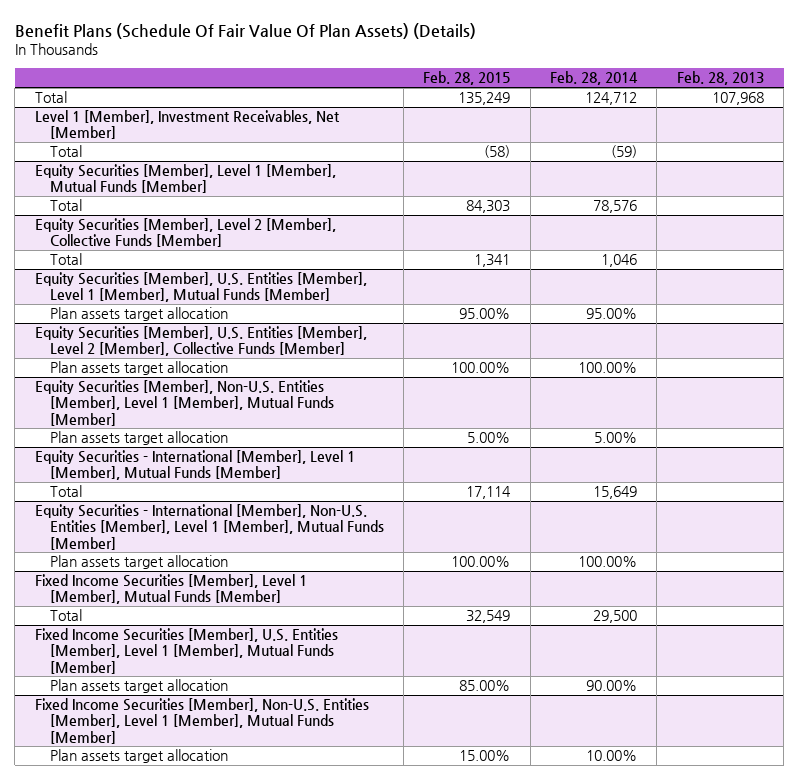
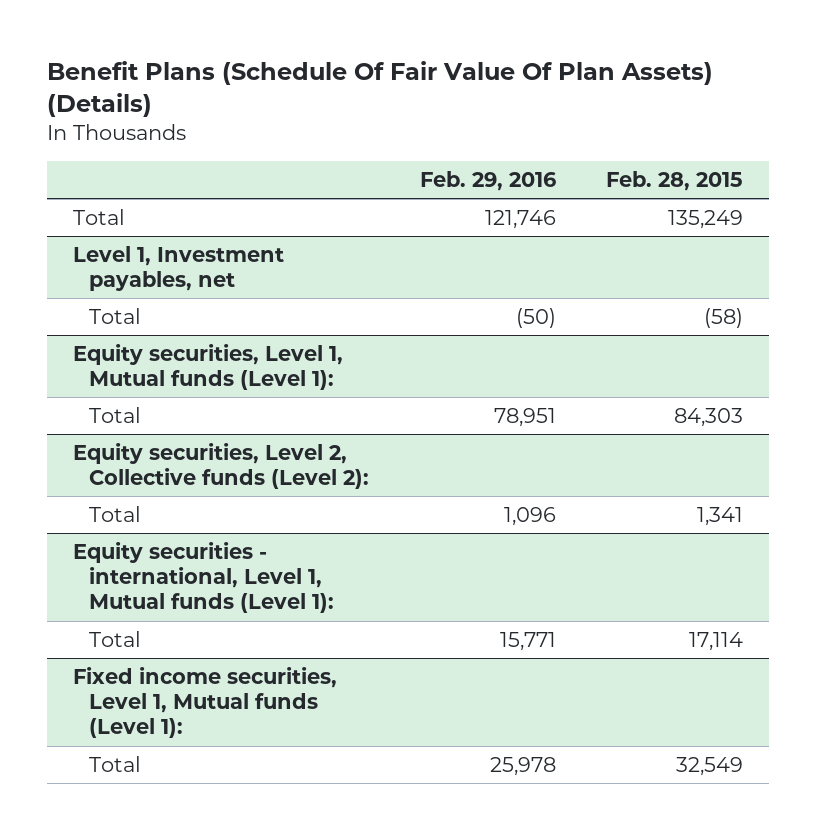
- | Feb. 28, 2015 | Feb. 28, 2014 | Feb. 28, 2013
+ | Feb. 29, 2016 | Feb. 28, 2015
- Level 1 [Member], Investment Receivables, Net [Member]
+ Level 1, Investment payables, net
- Equity Securities [Member], Level 1 [Member], Mutual Funds [Member]
+ Equity securities, Level 1, Mutual funds (Level 1):
- Equity Securities [Member], Level 2 [Member], Collective Funds [Member]
+ Equity securities, Level 2, Collective funds (Level 2):
- Equity Securities [Member], U.S. Entities [Member], Level 1 [Member], Mutual Funds [Member]
- Plan assets target allocation | 95.00% | 95.00% |
- Equity Securities [Member], U.S. Entities [Member], Level 2 [Member], Collective Funds [Member]
- Plan assets target allocation | 100.00% | 100.00% |
- Equity Securities [Member], Non-U.S. Entities [Member], Level 1 [Member], Mutual Funds [Member]
- Plan assets target allocation | 5.00% | 5.00% |
- Equity Securities - International [Member], Level 1 [Member], Mutual Funds [Member]
+ Equity securities - international, Level 1, Mutual funds (Level 1):
- Equity Securities - International [Member], Non-U.S. Entities [Member], Level 1 [Member], Mutual Funds [Member]
- Plan assets target allocation | 100.00% | 100.00% |
- Fixed Income Securities [Member], Level 1 [Member], Mutual Funds [Member]
+ Fixed income securities, Level 1, Mutual funds (Level 1):
- Fixed Income Securities [Member], U.S. Entities [Member], Level 1 [Member], Mutual Funds [Member]
- Plan assets target allocation | 85.00% | 90.00% |
- Fixed Income Securities [Member], Non-U.S. Entities [Member], Level 1 [Member], Mutual Funds [Member]
- Plan assets target allocation | 15.00% | 10.00% |

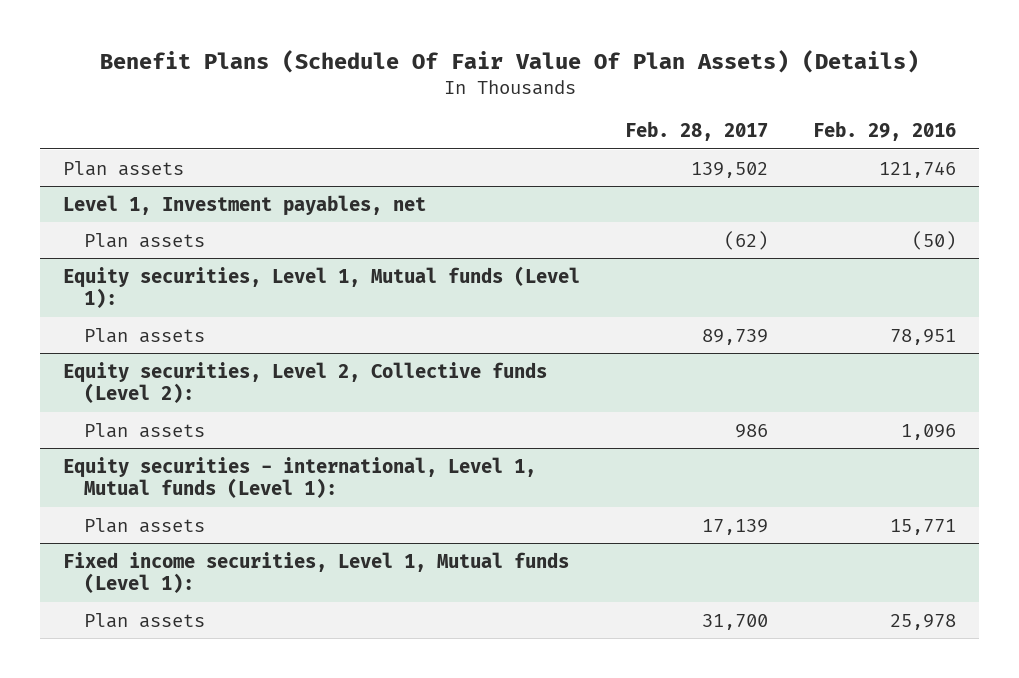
- | Feb. 29, 2016 | Feb. 28, 2015
+ | Feb. 28, 2017 | Feb. 29, 2016
- Total | 121,746 | 135,249
+ Plan assets | 139,502 | 121,746
@ Level 1, Investment payables, net
- Total | (50) | (58)
+ Plan assets | (62) | (50)
@ Equity securities, Level 1, Mutual funds (Level 1):
- Total | 78,951 | 84,303
+ Plan assets | 89,739 | 78,951
@ Equity securities, Level 2, Collective funds (Level 2):
- Total | 1,096 | 1,341
+ Plan assets | 986 | 1,096
@ Equity securities - international, Level 1, Mutual funds (Level 1):
- Total | 15,771 | 17,114
+ Plan assets | 17,139 | 15,771
@ Fixed income securities, Level 1, Mutual funds (Level 1):
- Total | 25,978 | 32,549
+ Plan assets | 31,700 | 25,978

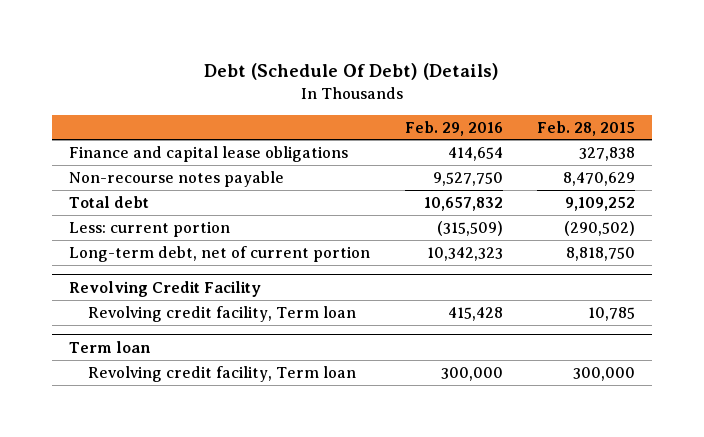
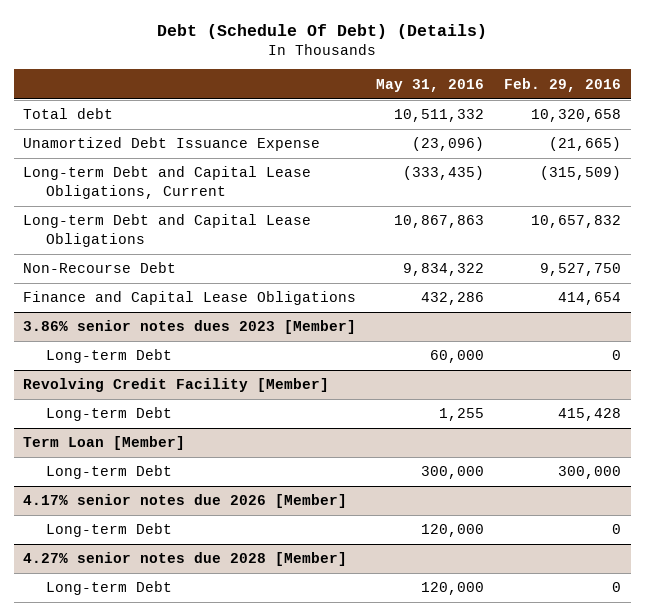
- | Feb. 29, 2016 | Feb. 28, 2015
+ | May 31, 2016 | Feb. 29, 2016
- Finance and capital lease obligations | 414,654 | 327,838
- Non-recourse notes payable | 9,527,750 | 8,470,629
- Total debt | 10,657,832 | 9,109,252
- Less: current portion | (315,509) | (290,502)
- Long-term debt, net of current portion | 10,342,323 | 8,818,750
- Revolving Credit Facility
- Revolving credit facility, Term loan | 415,428 | 10,785
- Term loan
- Revolving credit facility, Term loan | 300,000 | 300,000
+ Total debt | 10,511,332 | 10,320,658
+ Unamortized Debt Issuance Expense | (23,096) | (21,665)
+ Long-term Debt and Capital Lease Obligations, Current | (333,435) | (315,509)
+ Long-term Debt and Capital Lease Obligations | 10,867,863 | 10,657,832
+ Non-Recourse Debt | 9,834,322 | 9,527,750
+ Finance and Capital Lease Obligations | 432,286 | 414,654
+ 3.86% senior notes dues 2023 [Member]
+ Long-term Debt | 60,000 | 0
+ Revolving Credit Facility [Member]
+ Long-term Debt | 1,255 | 415,428
+ Term Loan [Member]
+ Long-term Debt | 300,000 | 300,000
+ 4.17% senior notes due 2026 [Member]
+ Long-term Debt | 120,000 | 0
+ 4.27% senior notes due 2028 [Member]
+ Long-term Debt | 120,000 | 0

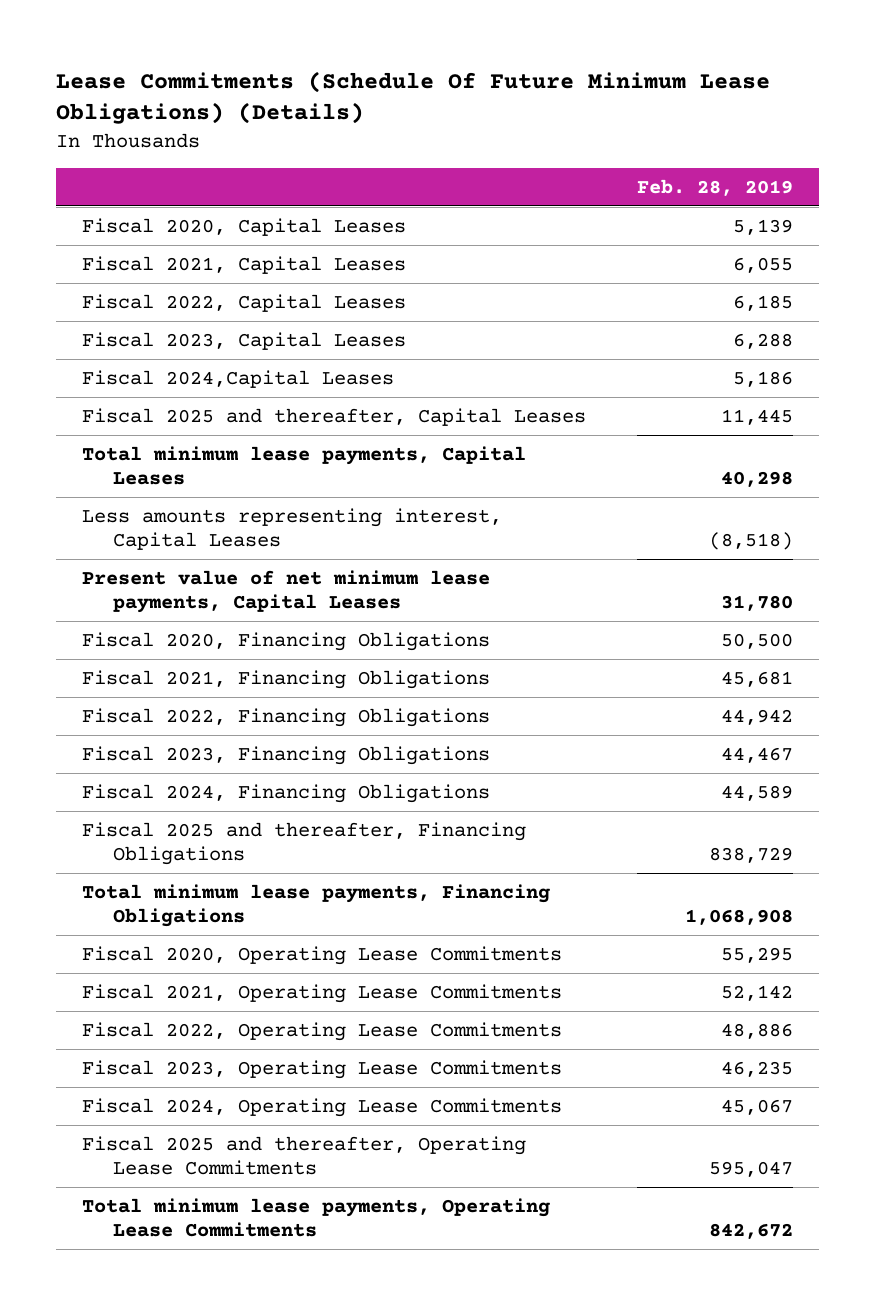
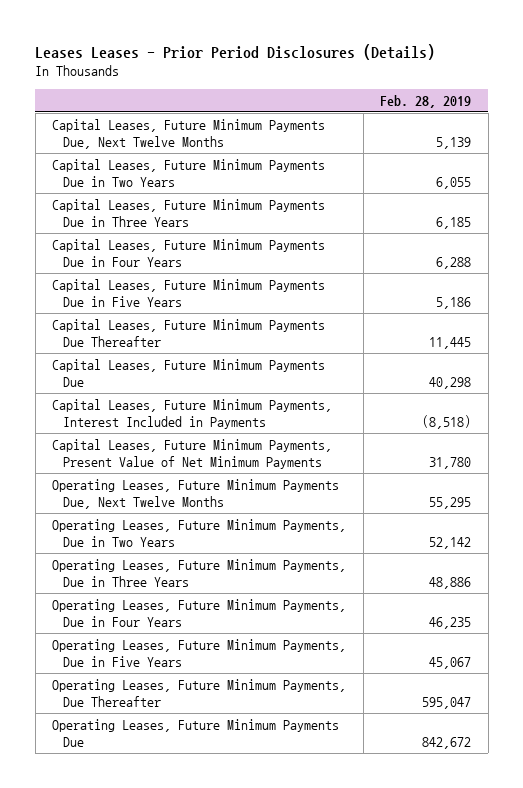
- Lease Commitments (Schedule Of Future Minimum Lease Obligations) (Details)
+ Leases Leases - Prior Period Disclosures (Details)
- Fiscal 2020, Capital Leases | 5,139
- Fiscal 2021, Capital Leases | 6,055
- Fiscal 2022, Capital Leases | 6,185
- Fiscal 2023, Capital Leases | 6,288
- Fiscal 2024,Capital Leases | 5,186
- Fiscal 2025 and thereafter, Capital Leases | 11,445
- Total minimum lease payments, Capital Leases | 40,298
- Less amounts representing interest, Capital Leases | (8,518)
- Present value of net minimum lease payments, Capital Leases | 31,780
- Fiscal 2020, Financing Obligations | 50,500
- Fiscal 2021, Financing Obligations | 45,681
- Fiscal 2022, Financing Obligations | 44,942
- Fiscal 2023, Financing Obligations | 44,467
- Fiscal 2024, Financing Obligations | 44,589
- Fiscal 2025 and thereafter, Financing Obligations | 838,729
- Total minimum lease payments, Financing Obligations | 1,068,908
- Fiscal 2020, Operating Lease Commitments | 55,295
- Fiscal 2021, Operating Lease Commitments | 52,142
- Fiscal 2022, Operating Lease Commitments | 48,886
- Fiscal 2023, Operating Lease Commitments | 46,235
- Fiscal 2024, Operating Lease Commitments | 45,067
- Fiscal 2025 and thereafter, Operating Lease Commitments | 595,047
- Total minimum lease payments, Operating Lease Commitments | 842,672
+ Capital Leases, Future Minimum Payments Due, Next Twelve Months | 5,139
+ Capital Leases, Future Minimum Payments Due in Two Years | 6,055
+ Capital Leases, Future Minimum Payments Due in Three Years | 6,185
+ Capital Leases, Future Minimum Payments Due in Four Years | 6,288
+ Capital Leases, Future Minimum Payments Due in Five Years | 5,186
+ Capital Leases, Future Minimum Payments Due Thereafter | 11,445
+ Capital Leases, Future Minimum Payments Due | 40,298
+ Capital Leases, Future Minimum Payments, Interest Included in Payments | (8,518)
+ Capital Leases, Future Minimum Payments, Present Value of Net Minimum Payments | 31,780
+ Operating Leases, Future Minimum Payments Due, Next Twelve Months | 55,295
+ Operating Leases, Future Minimum Payments, Due in Two Years | 52,142
+ Operating Leases, Future Minimum Payments, Due in Three Years | 48,886
+ Operating Leases, Future Minimum Payments, Due in Four Years | 46,235
+ Operating Leases, Future Minimum Payments, Due in Five Years | 45,067
+ Operating Leases, Future Minimum Payments, Due Thereafter | 595,047
+ Operating Leases, Future Minimum Payments Due | 842,672

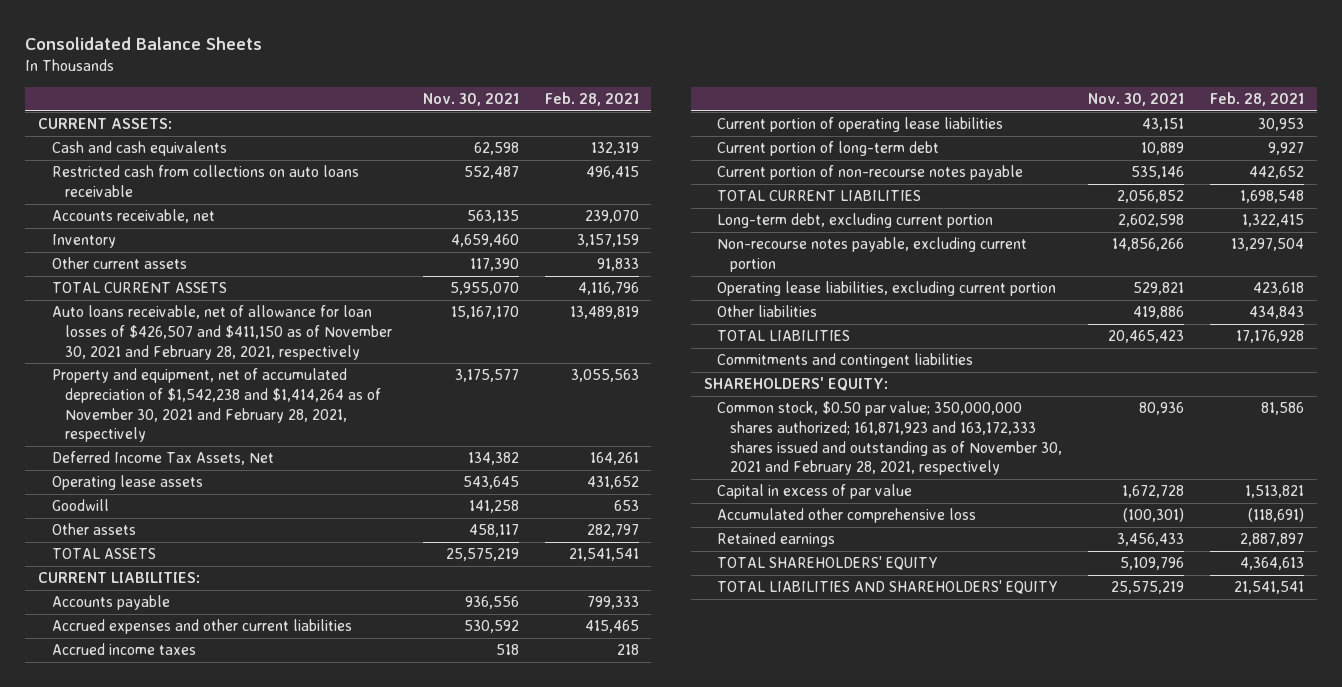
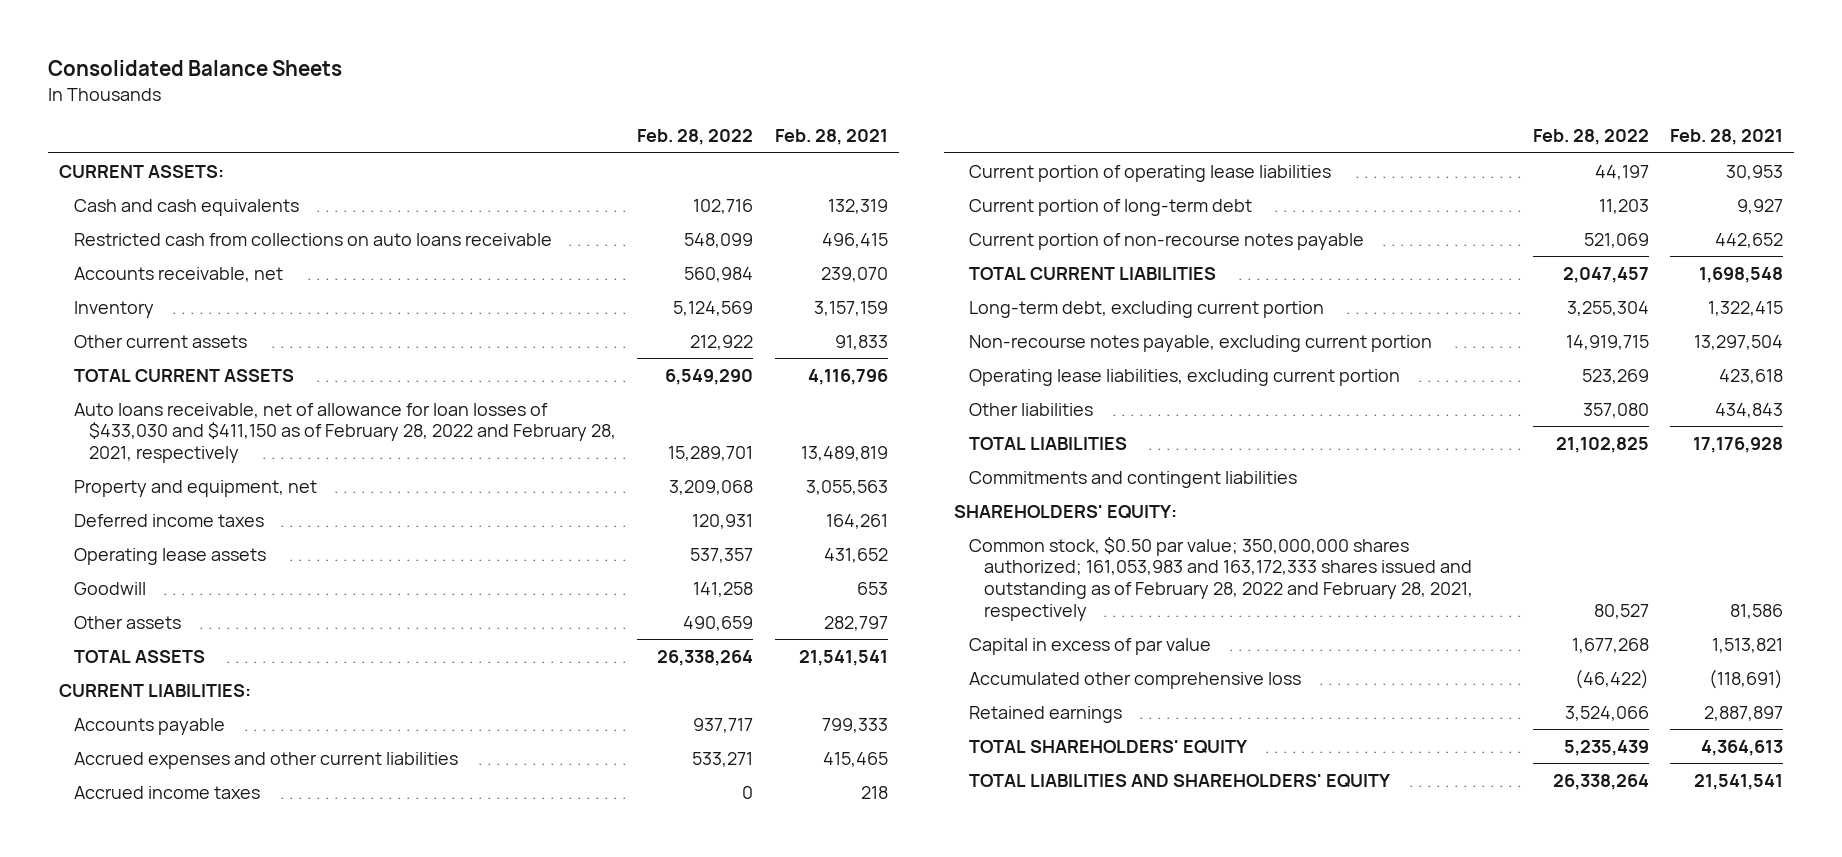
- | Nov. 30, 2021 | Feb. 28, 2021
+ | Feb. 28, 2022 | Feb. 28, 2021
- Auto loans receivable, net of allowance for loan losses of $426,507 and $411,150 as of November 30, 2021 and February 28, 2021, respectively | 15,167,170 | 13,489,819
- Property and equipment, net of accumulated depreciation of $1,542,238 and $1,414,264 as of November 30, 2021 and February 28, 2021, respectively | 3,175,577 | 3,055,563
- Deferred Income Tax Assets, Net | 134,382 | 164,261
+ Auto loans receivable, net of allowance for loan losses of $433,030 and $411,150 as of February 28, 2022 and February 28, 2021, respectively | 15,289,701 | 13,489,819
+ Property and equipment, net | 3,209,068 | 3,055,563
+ Deferred income taxes | 120,931 | 164,261
- Common stock, $0.50 par value; 350,000,000 shares authorized; 161,871,923 and 163,172,333 shares issued and outstanding as of November 30, 2021 and February 28, 2021, respectively | 80,936 | 81,586
+ Common stock, $0.50 par value; 350,000,000 shares authorized; 161,053,983 and 163,172,333 shares issued and outstanding as of February 28, 2022 and February 28, 2021, respectively | 80,527 | 81,586

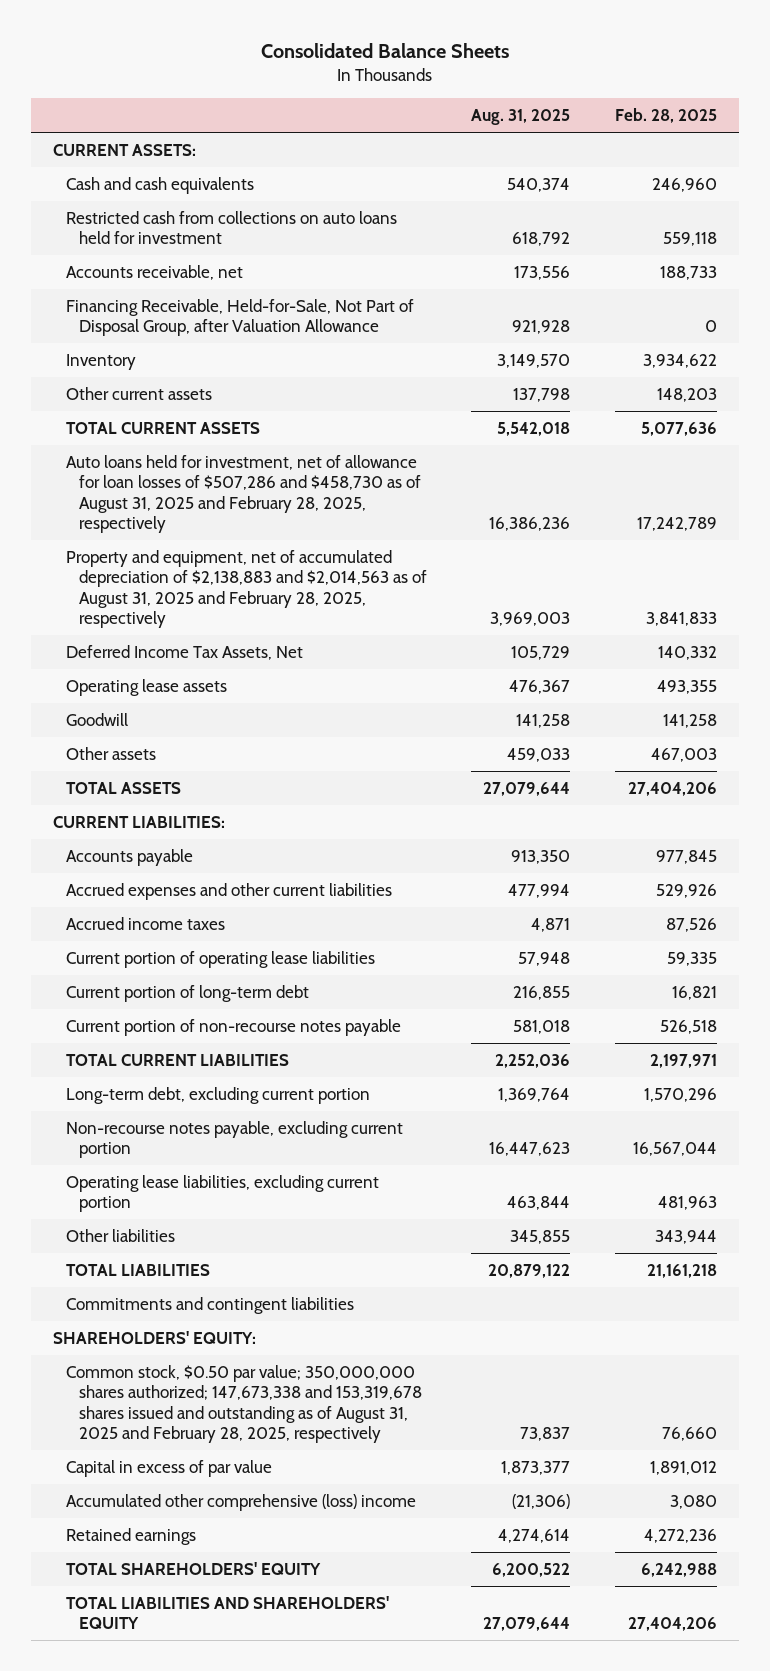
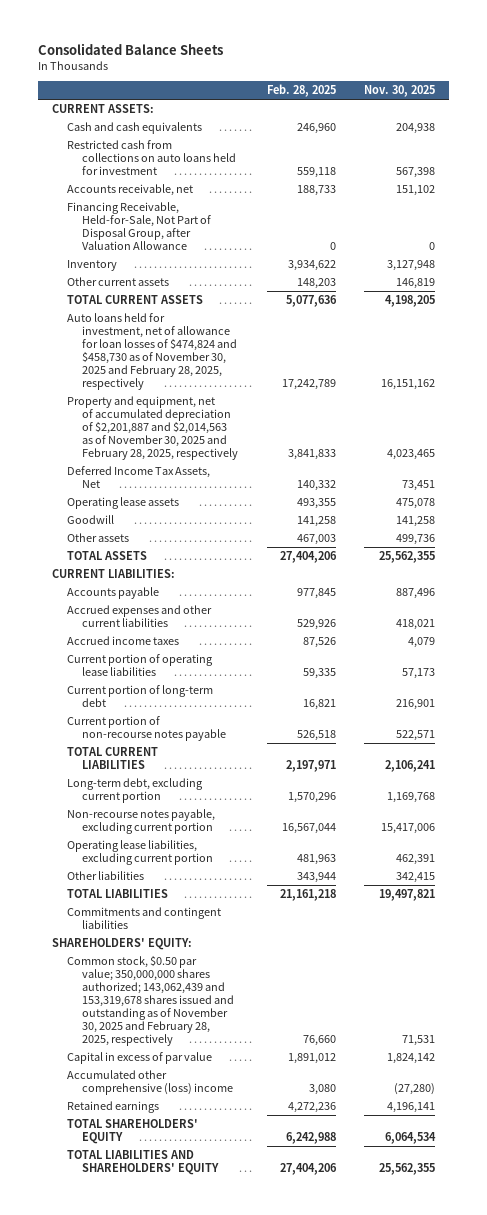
- | Aug. 31, 2025 | Feb. 28, 2025
+ | Feb. 28, 2025 | Nov. 30, 2025
- Auto loans held for investment, net of allowance for loan losses of $507,286 and $458,730 as of August 31, 2025 and February 28, 2025, respectively | 16,386,236 | 17,242,789
- Property and equipment, net of accumulated depreciation of $2,138,883 and $2,014,563 as of August 31, 2025 and February 28, 2025, respectively | 3,969,003 | 3,841,833
+ Auto loans held for investment, net of allowance for loan losses of $474,824 and $458,730 as of November 30, 2025 and February 28, 2025, respectively | 17,242,789 | 16,151,162
+ Property and equipment, net of accumulated depreciation of $2,201,887 and $2,014,563 as of November 30, 2025 and February 28, 2025, respectively | 3,841,833 | 4,023,465
- Common stock, $0.50 par value; 350,000,000 shares authorized; 147,673,338 and 153,319,678 shares issued and outstanding as of August 31, 2025 and February 28, 2025, respectively | 73,837 | 76,660
+ Common stock, $0.50 par value; 350,000,000 shares authorized; 143,062,439 and 153,319,678 shares issued and outstanding as of November 30, 2025 and February 28, 2025, respectively | 76,660 | 71,531

